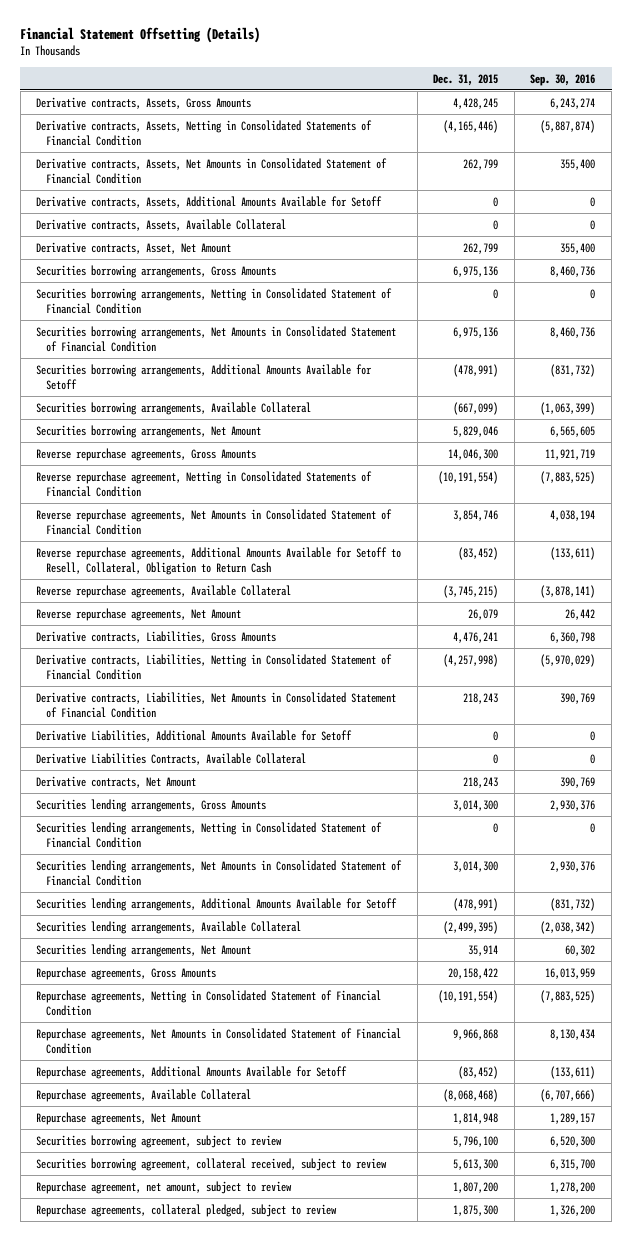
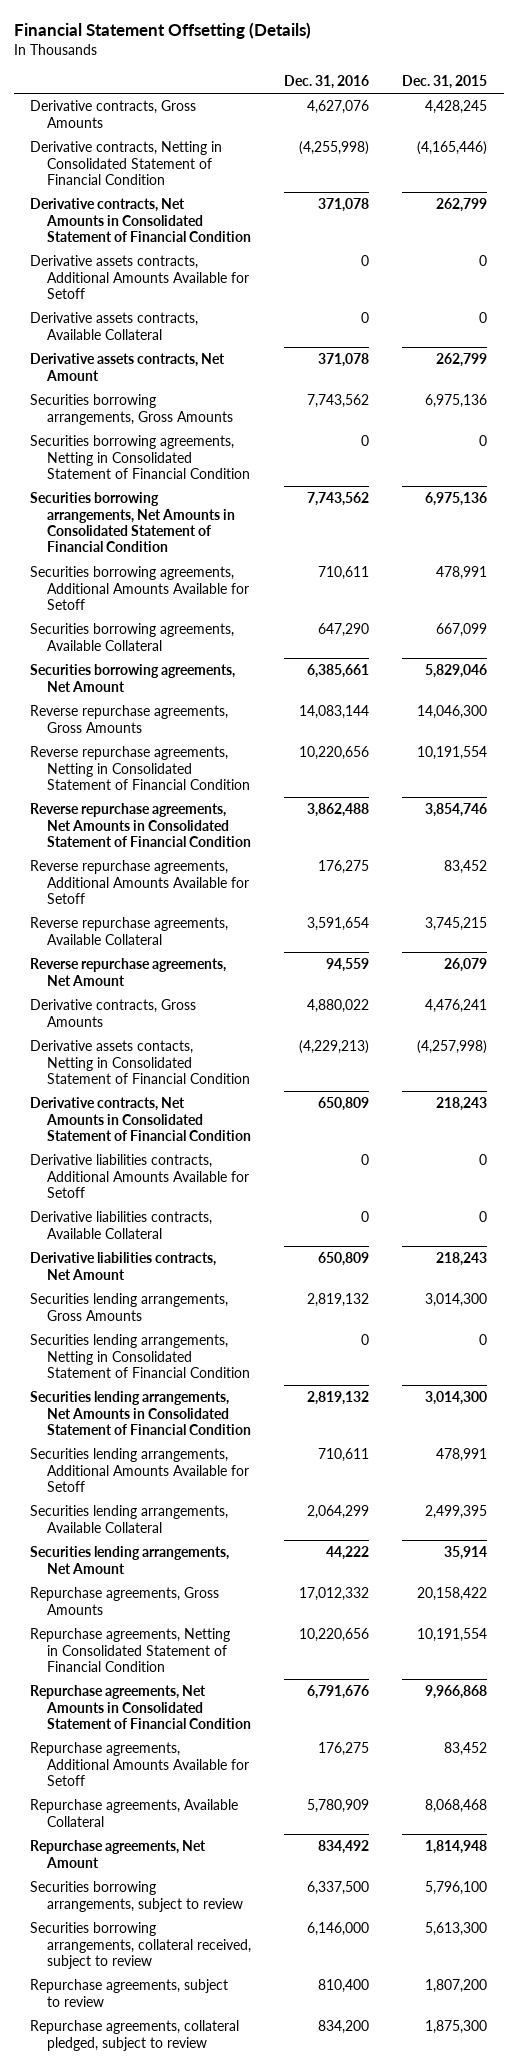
- | Dec. 31, 2015 | Sep. 30, 2016
+ | Dec. 31, 2016 | Dec. 31, 2015
- Derivative contracts, Assets, Gross Amounts | 4,428,245 | 6,243,274
- Derivative contracts, Assets, Netting in Consolidated Statements of Financial Condition | (4,165,446) | (5,887,874)
- Derivative contracts, Assets, Net Amounts in Consolidated Statement of Financial Condition | 262,799 | 355,400
- Derivative contracts, Assets, Additional Amounts Available for Setoff | 0 | 0
- Derivative contracts, Assets, Available Collateral | 0 | 0
- Derivative contracts, Asset, Net Amount | 262,799 | 355,400
+ Derivative contracts, Gross Amounts | 4,627,076 | 4,428,245
+ Derivative contracts, Netting in Consolidated Statement of Financial Condition | (4,255,998) | (4,165,446)
+ Derivative contracts, Net Amounts in Consolidated Statement of Financial Condition | 371,078 | 262,799
+ Derivative assets contracts, Additional Amounts Available for Setoff | 0 | 0
+ Derivative assets contracts, Available Collateral | 0 | 0
+ Derivative assets contracts, Net Amount | 371,078 | 262,799
- Securities borrowing arrangements, Netting in Consolidated Statement of Financial Condition | 0 | 0
+ Securities borrowing agreements, Netting in Consolidated Statement of Financial Condition | 0 | 0
- Securities borrowing arrangements, Additional Amounts Available for Setoff | (478,991) | (831,732)
- Securities borrowing arrangements, Available Collateral | (667,099) | (1,063,399)
- Securities borrowing arrangements, Net Amount | 5,829,046 | 6,565,605
+ Securities borrowing agreements, Additional Amounts Available for Setoff | 710,611 | 478,991
+ Securities borrowing agreements, Available Collateral | 647,290 | 667,099
+ Securities borrowing agreements, Net Amount | 6,385,661 | 5,829,046
- Reverse repurchase agreement, Netting in Consolidated Statements of Financial Condition | (10,191,554) | (7,883,525)
+ Reverse repurchase agreements, Netting in Consolidated Statement of Financial Condition | 10,220,656 | 10,191,554
- Reverse repurchase agreements, Additional Amounts Available for Setoff to Resell, Collateral, Obligation to Return Cash | (83,452) | (133,611)
- Reverse repurchase agreements, Available Collateral | (3,745,215) | (3,878,141)
+ Reverse repurchase agreements, Additional Amounts Available for Setoff | 176,275 | 83,452
+ Reverse repurchase agreements, Available Collateral | 3,591,654 | 3,745,215
- Derivative contracts, Liabilities, Gross Amounts | 4,476,241 | 6,360,798
- Derivative contracts, Liabilities, Netting in Consolidated Statement of Financial Condition | (4,257,998) | (5,970,029)
- Derivative contracts, Liabilities, Net Amounts in Consolidated Statement of Financial Condition | 218,243 | 390,769
- Derivative Liabilities, Additional Amounts Available for Setoff | 0 | 0
- Derivative Liabilities Contracts, Available Collateral | 0 | 0
- Derivative contracts, Net Amount | 218,243 | 390,769
+ Derivative contracts, Gross Amounts | 4,880,022 | 4,476,241
+ Derivative assets contacts, Netting in Consolidated Statement of Financial Condition | (4,229,213) | (4,257,998)
+ Derivative contracts, Net Amounts in Consolidated Statement of Financial Condition | 650,809 | 218,243
+ Derivative liabilities contracts, Additional Amounts Available for Setoff | 0 | 0
+ Derivative liabilities contracts, Available Collateral | 0 | 0
+ Derivative liabilities contracts, Net Amount | 650,809 | 218,243
- Securities lending arrangements, Additional Amounts Available for Setoff | (478,991) | (831,732)
- Securities lending arrangements, Available Collateral | (2,499,395) | (2,038,342)
+ Securities lending arrangements, Additional Amounts Available for Setoff | 710,611 | 478,991
+ Securities lending arrangements, Available Collateral | 2,064,299 | 2,499,395
- Repurchase agreements, Netting in Consolidated Statement of Financial Condition | (10,191,554) | (7,883,525)
+ Repurchase agreements, Netting in Consolidated Statement of Financial Condition | 10,220,656 | 10,191,554
- Repurchase agreements, Additional Amounts Available for Setoff | (83,452) | (133,611)
- Repurchase agreements, Available Collateral | (8,068,468) | (6,707,666)
+ Repurchase agreements, Additional Amounts Available for Setoff | 176,275 | 83,452
+ Repurchase agreements, Available Collateral | 5,780,909 | 8,068,468
- Securities borrowing agreement, subject to review | 5,796,100 | 6,520,300
- Securities borrowing agreement, collateral received, subject to review | 5,613,300 | 6,315,700
- Repurchase agreement, net amount, subject to review | 1,807,200 | 1,278,200
+ Securities borrowing arrangements, subject to review | 6,337,500 | 5,796,100
+ Securities borrowing arrangements, collateral received, subject to review | 6,146,000 | 5,613,300
+ Repurchase agreements, subject to review | 810,400 | 1,807,200

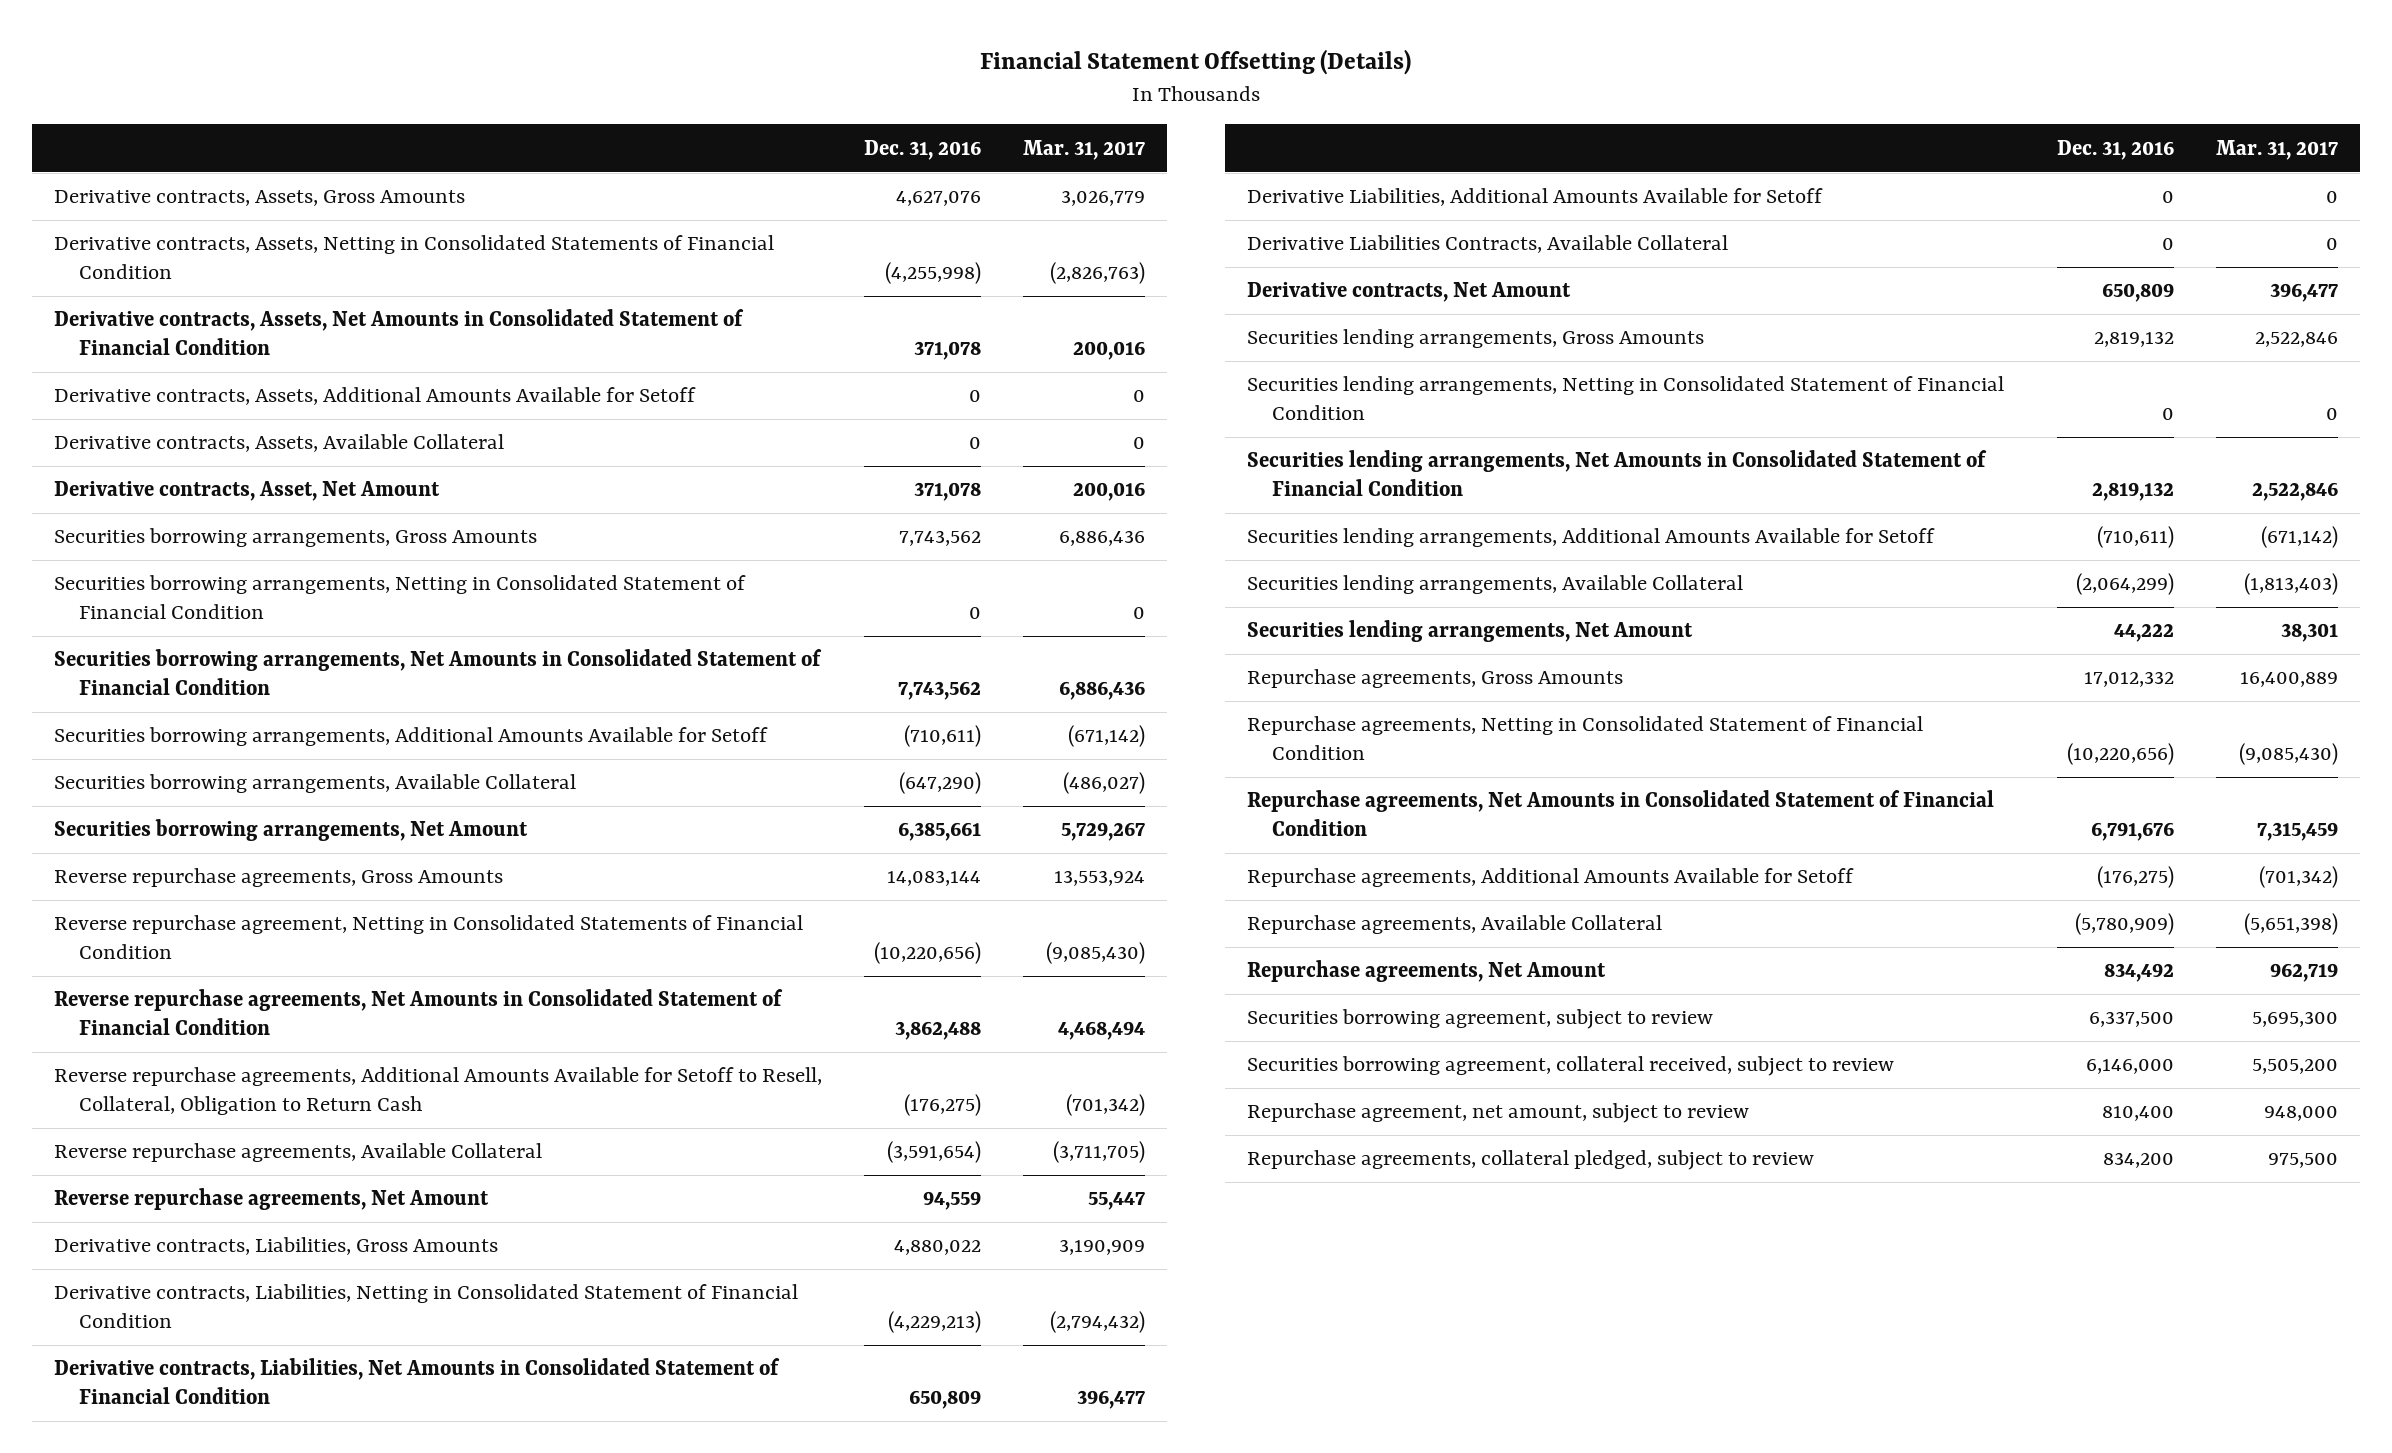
- | Dec. 31, 2016 | Dec. 31, 2015
+ | Dec. 31, 2016 | Mar. 31, 2017
- Derivative contracts, Gross Amounts | 4,627,076 | 4,428,245
- Derivative contracts, Netting in Consolidated Statement of Financial Condition | (4,255,998) | (4,165,446)
- Derivative contracts, Net Amounts in Consolidated Statement of Financial Condition | 371,078 | 262,799
- Derivative assets contracts, Additional Amounts Available for Setoff | 0 | 0
- Derivative assets contracts, Available Collateral | 0 | 0
- Derivative assets contracts, Net Amount | 371,078 | 262,799
+ Derivative contracts, Assets, Gross Amounts | 4,627,076 | 3,026,779
+ Derivative contracts, Assets, Netting in Consolidated Statements of Financial Condition | (4,255,998) | (2,826,763)
+ Derivative contracts, Assets, Net Amounts in Consolidated Statement of Financial Condition | 371,078 | 200,016
+ Derivative contracts, Assets, Additional Amounts Available for Setoff | 0 | 0
+ Derivative contracts, Assets, Available Collateral | 0 | 0
+ Derivative contracts, Asset, Net Amount | 371,078 | 200,016
- Securities borrowing agreements, Netting in Consolidated Statement of Financial Condition | 0 | 0
+ Securities borrowing arrangements, Netting in Consolidated Statement of Financial Condition | 0 | 0
- Securities borrowing agreements, Additional Amounts Available for Setoff | 710,611 | 478,991
- Securities borrowing agreements, Available Collateral | 647,290 | 667,099
- Securities borrowing agreements, Net Amount | 6,385,661 | 5,829,046
+ Securities borrowing arrangements, Additional Amounts Available for Setoff | (710,611) | (671,142)
+ Securities borrowing arrangements, Available Collateral | (647,290) | (486,027)
+ Securities borrowing arrangements, Net Amount | 6,385,661 | 5,729,267
- Reverse repurchase agreements, Netting in Consolidated Statement of Financial Condition | 10,220,656 | 10,191,554
+ Reverse repurchase agreement, Netting in Consolidated Statements of Financial Condition | (10,220,656) | (9,085,430)
- Reverse repurchase agreements, Additional Amounts Available for Setoff | 176,275 | 83,452
- Reverse repurchase agreements, Available Collateral | 3,591,654 | 3,745,215
+ Reverse repurchase agreements, Additional Amounts Available for Setoff to Resell, Collateral, Obligation to Return Cash | (176,275) | (701,342)
+ Reverse repurchase agreements, Available Collateral | (3,591,654) | (3,711,705)
- Derivative contracts, Gross Amounts | 4,880,022 | 4,476,241
- Derivative assets contacts, Netting in Consolidated Statement of Financial Condition | (4,229,213) | (4,257,998)
- Derivative contracts, Net Amounts in Consolidated Statement of Financial Condition | 650,809 | 218,243
- Derivative liabilities contracts, Additional Amounts Available for Setoff | 0 | 0
- Derivative liabilities contracts, Available Collateral | 0 | 0
- Derivative liabilities contracts, Net Amount | 650,809 | 218,243
+ Derivative contracts, Liabilities, Gross Amounts | 4,880,022 | 3,190,909
+ Derivative contracts, Liabilities, Netting in Consolidated Statement of Financial Condition | (4,229,213) | (2,794,432)
+ Derivative contracts, Liabilities, Net Amounts in Consolidated Statement of Financial Condition | 650,809 | 396,477
+ Derivative Liabilities, Additional Amounts Available for Setoff | 0 | 0
+ Derivative Liabilities Contracts, Available Collateral | 0 | 0
+ Derivative contracts, Net Amount | 650,809 | 396,477
- Securities lending arrangements, Additional Amounts Available for Setoff | 710,611 | 478,991
- Securities lending arrangements, Available Collateral | 2,064,299 | 2,499,395
+ Securities lending arrangements, Additional Amounts Available for Setoff | (710,611) | (671,142)
+ Securities lending arrangements, Available Collateral | (2,064,299) | (1,813,403)
- Repurchase agreements, Netting in Consolidated Statement of Financial Condition | 10,220,656 | 10,191,554
+ Repurchase agreements, Netting in Consolidated Statement of Financial Condition | (10,220,656) | (9,085,430)
- Repurchase agreements, Additional Amounts Available for Setoff | 176,275 | 83,452
- Repurchase agreements, Available Collateral | 5,780,909 | 8,068,468
+ Repurchase agreements, Additional Amounts Available for Setoff | (176,275) | (701,342)
+ Repurchase agreements, Available Collateral | (5,780,909) | (5,651,398)
- Securities borrowing arrangements, subject to review | 6,337,500 | 5,796,100
- Securities borrowing arrangements, collateral received, subject to review | 6,146,000 | 5,613,300
- Repurchase agreements, subject to review | 810,400 | 1,807,200
+ Securities borrowing agreement, subject to review | 6,337,500 | 5,695,300
+ Securities borrowing agreement, collateral received, subject to review | 6,146,000 | 5,505,200
+ Repurchase agreement, net amount, subject to review | 810,400 | 948,000

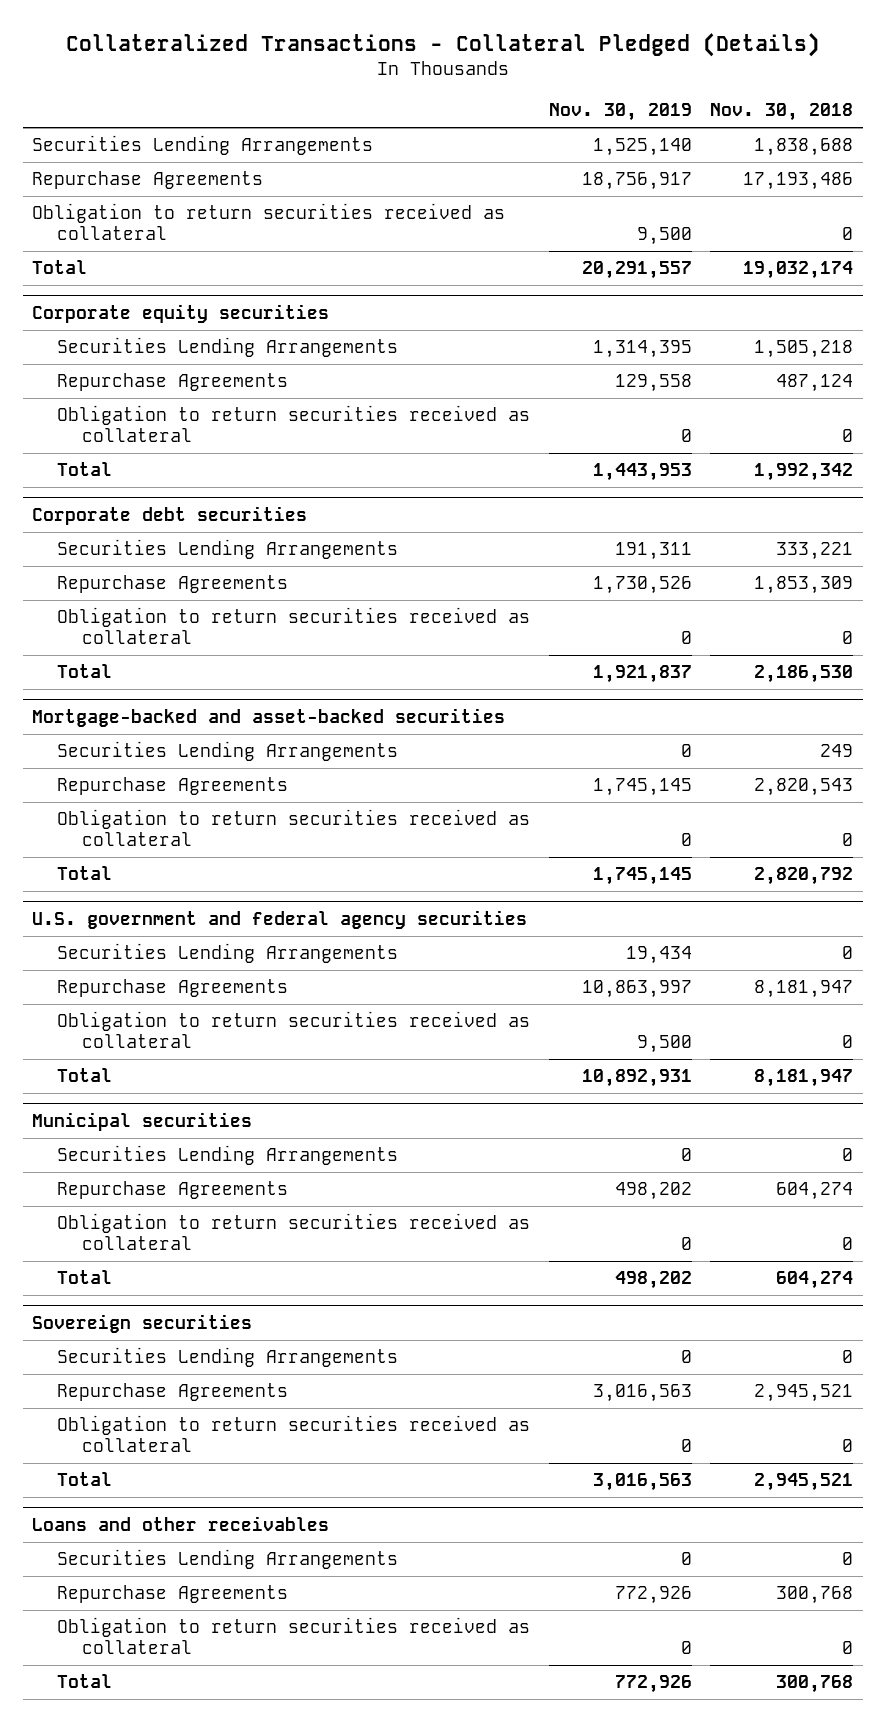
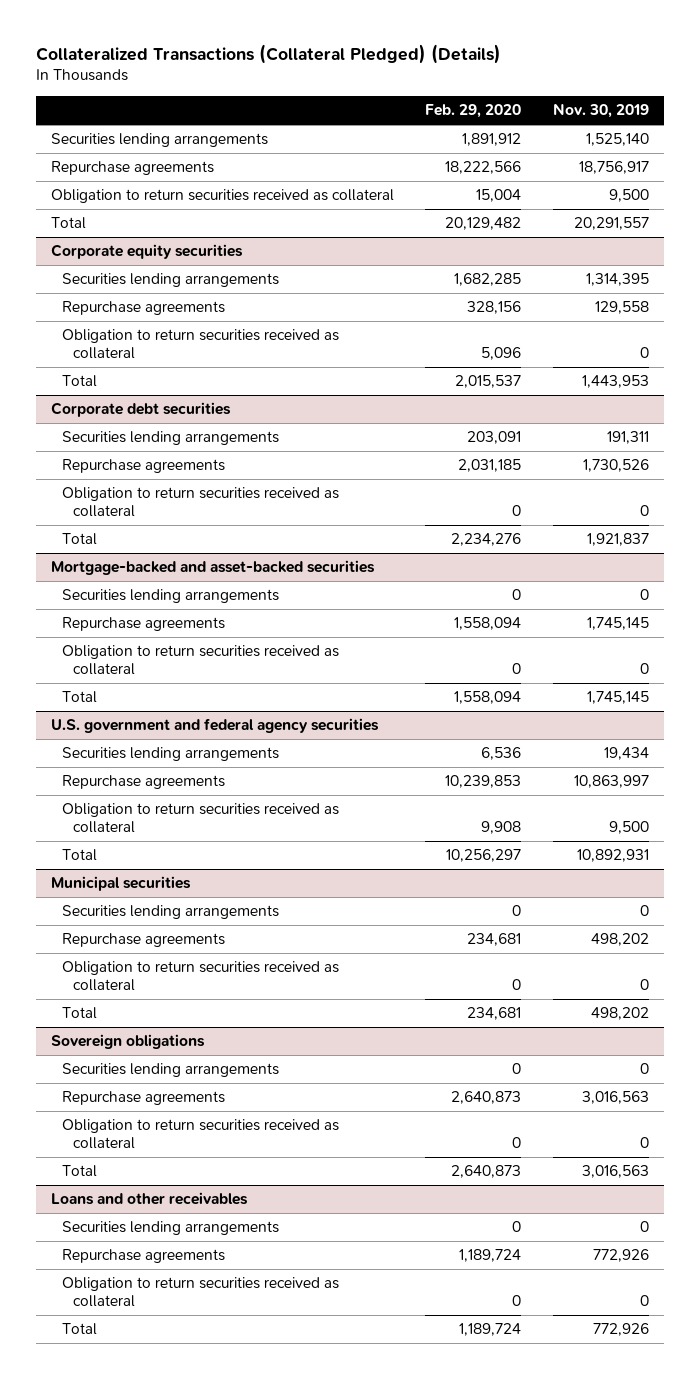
- Collateralized Transactions - Collateral Pledged (Details)
+ Collateralized Transactions (Collateral Pledged) (Details)
- | Nov. 30, 2019 | Nov. 30, 2018
+ | Feb. 29, 2020 | Nov. 30, 2019
- Securities Lending Arrangements | 1,525,140 | 1,838,688
- Repurchase Agreements | 18,756,917 | 17,193,486
+ Securities lending arrangements | 1,891,912 | 1,525,140
+ Repurchase agreements | 18,222,566 | 18,756,917
@ Corporate equity securities
- Securities Lending Arrangements | 1,314,395 | 1,505,218
- Repurchase Agreements | 129,558 | 487,124
+ Securities lending arrangements | 1,682,285 | 1,314,395
+ Repurchase agreements | 328,156 | 129,558
@ Corporate debt securities
- Securities Lending Arrangements | 191,311 | 333,221
- Repurchase Agreements | 1,730,526 | 1,853,309
+ Securities lending arrangements | 203,091 | 191,311
+ Repurchase agreements | 2,031,185 | 1,730,526
@ Mortgage-backed and asset-backed securities
- Securities Lending Arrangements | 0 | 249
- Repurchase Agreements | 1,745,145 | 2,820,543
+ Securities lending arrangements | 0 | 0
+ Repurchase agreements | 1,558,094 | 1,745,145
@ U.S. government and federal agency securities
- Securities Lending Arrangements | 19,434 | 0
- Repurchase Agreements | 10,863,997 | 8,181,947
+ Securities lending arrangements | 6,536 | 19,434
+ Repurchase agreements | 10,239,853 | 10,863,997
@ Municipal securities
- Securities Lending Arrangements | 0 | 0
- Repurchase Agreements | 498,202 | 604,274
+ Securities lending arrangements | 0 | 0
+ Repurchase agreements | 234,681 | 498,202
- Sovereign securities
- Securities Lending Arrangements | 0 | 0
- Repurchase Agreements | 3,016,563 | 2,945,521
+ Sovereign obligations
+ Securities lending arrangements | 0 | 0
+ Repurchase agreements | 2,640,873 | 3,016,563
@ Loans and other receivables
- Securities Lending Arrangements | 0 | 0
- Repurchase Agreements | 772,926 | 300,768
+ Securities lending arrangements | 0 | 0
+ Repurchase agreements | 1,189,724 | 772,926

